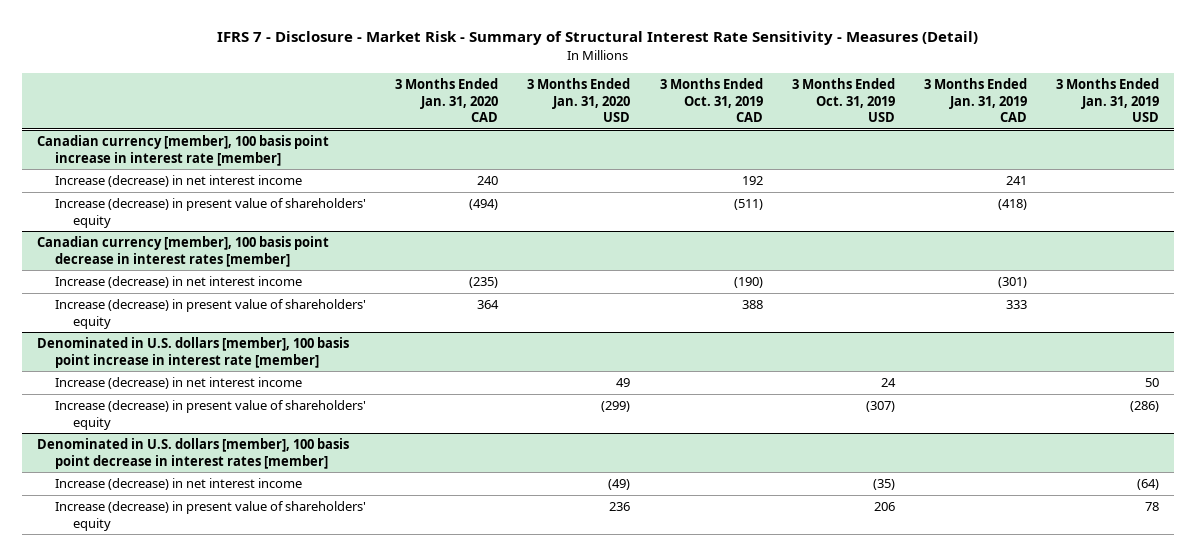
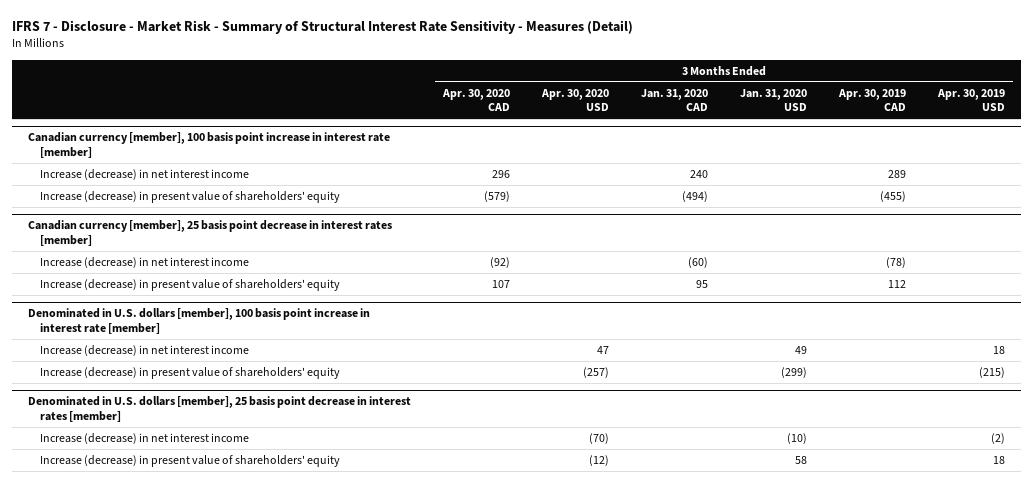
- | 3 Months Ended Jan. 31, 2020 CAD | 3 Months Ended Jan. 31, 2020 USD | 3 Months Ended Oct. 31, 2019 CAD | 3 Months Ended Oct. 31, 2019 USD | 3 Months Ended Jan. 31, 2019 CAD | 3 Months Ended Jan. 31, 2019 USD
+ | 3 Months Ended Apr. 30, 2020 CAD | 3 Months Ended Apr. 30, 2020 USD | 3 Months Ended Jan. 31, 2020 CAD | 3 Months Ended Jan. 31, 2020 USD | 3 Months Ended Apr. 30, 2019 CAD | 3 Months Ended Apr. 30, 2019 USD
- Canadian currency [member], 100 basis point decrease in interest rates [member]
- Increase (decrease) in net interest income | (235) | | (190) | | (301) |
- Increase (decrease) in present value of shareholders' equity | 364 | | 388 | | 333 |
+ Canadian currency [member], 25 basis point decrease in interest rates [member]
+ Increase (decrease) in net interest income | (92) | | (60) | | (78) |
+ Increase (decrease) in present value of shareholders' equity | 107 | | 95 | | 112 |
- Denominated in U.S. dollars [member], 100 basis point decrease in interest rates [member]
- Increase (decrease) in net interest income | | (49) | | (35) | | (64)
- Increase (decrease) in present value of shareholders' equity | | 236 | | 206 | | 78
+ Denominated in U.S. dollars [member], 25 basis point decrease in interest rates [member]
+ Increase (decrease) in net interest income | | (70) | | (10) | | (2)
+ Increase (decrease) in present value of shareholders' equity | | (12) | | 58 | | 18

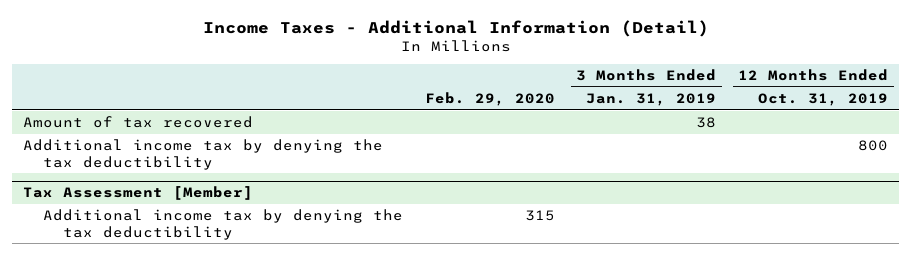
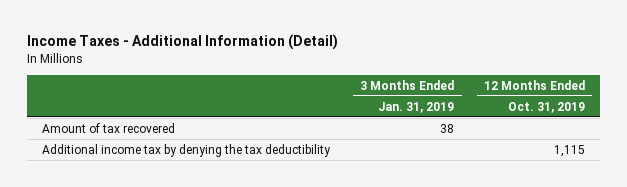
- | Feb. 29, 2020 | 3 Months Ended Jan. 31, 2019 | 12 Months Ended Oct. 31, 2019
+ | 3 Months Ended Jan. 31, 2019 | 12 Months Ended Oct. 31, 2019
- Additional income tax by denying the tax deductibility | | | 800
- Tax Assessment [Member]
- Additional income tax by denying the tax deductibility | 315 | |
+ Additional income tax by denying the tax deductibility | | 1,115

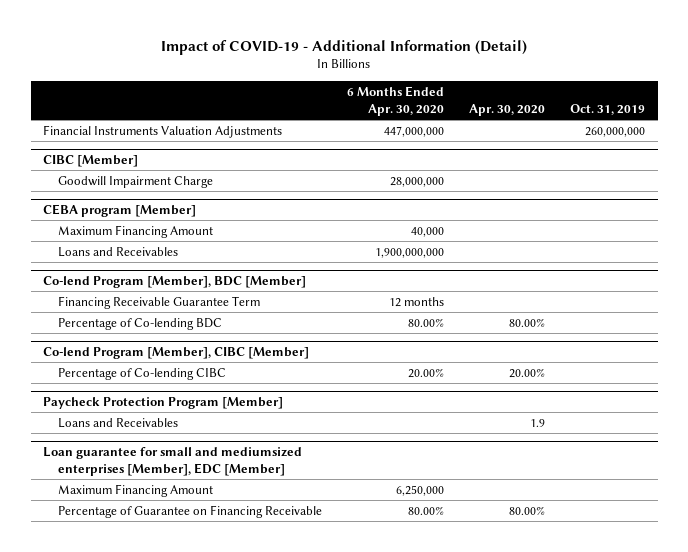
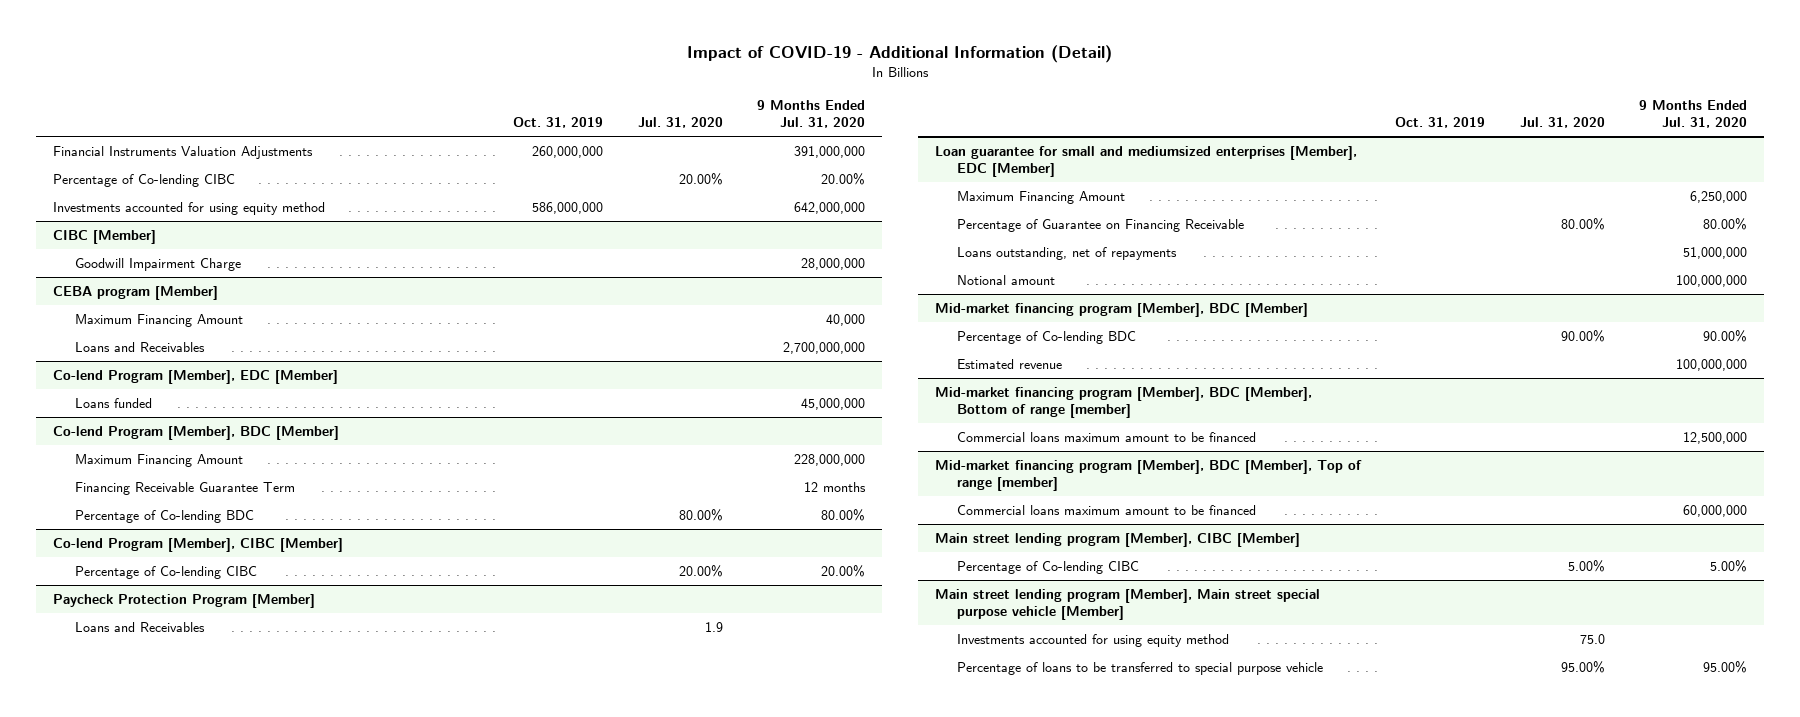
- | 6 Months Ended Apr. 30, 2020 | Apr. 30, 2020 | Oct. 31, 2019
+ | Oct. 31, 2019 | Jul. 31, 2020 | 9 Months Ended Jul. 31, 2020
+ Percentage of Co-lending CIBC | | 20.00% | 20.00%
+ Investments accounted for using equity method | 586,000,000 | | 642,000,000
+ Co-lend Program [Member], EDC [Member]
+ Loans funded | | | 45,000,000
@ Co-lend Program [Member], BDC [Member]
+ Maximum Financing Amount | | | 228,000,000
@ Loan guarantee for small and mediumsized enterprises [Member], EDC [Member]
+ Loans outstanding, net of repayments | | | 51,000,000
+ Notional amount | | | 100,000,000
+ Mid-market financing program [Member], BDC [Member]
+ Percentage of Co-lending BDC | | 90.00% | 90.00%
+ Estimated revenue | | | 100,000,000
+ Mid-market financing program [Member], BDC [Member], Bottom of range [member]
+ Commercial loans maximum amount to be financed | | | 12,500,000
+ Mid-market financing program [Member], BDC [Member], Top of range [member]
+ Commercial loans maximum amount to be financed | | | 60,000,000
+ Main street lending program [Member], CIBC [Member]
+ Percentage of Co-lending CIBC | | 5.00% | 5.00%
+ Main street lending program [Member], Main street special purpose vehicle [Member]
+ Investments accounted for using equity method | | 75.0 |
+ Percentage of loans to be transferred to special purpose vehicle | | 95.00% | 95.00%

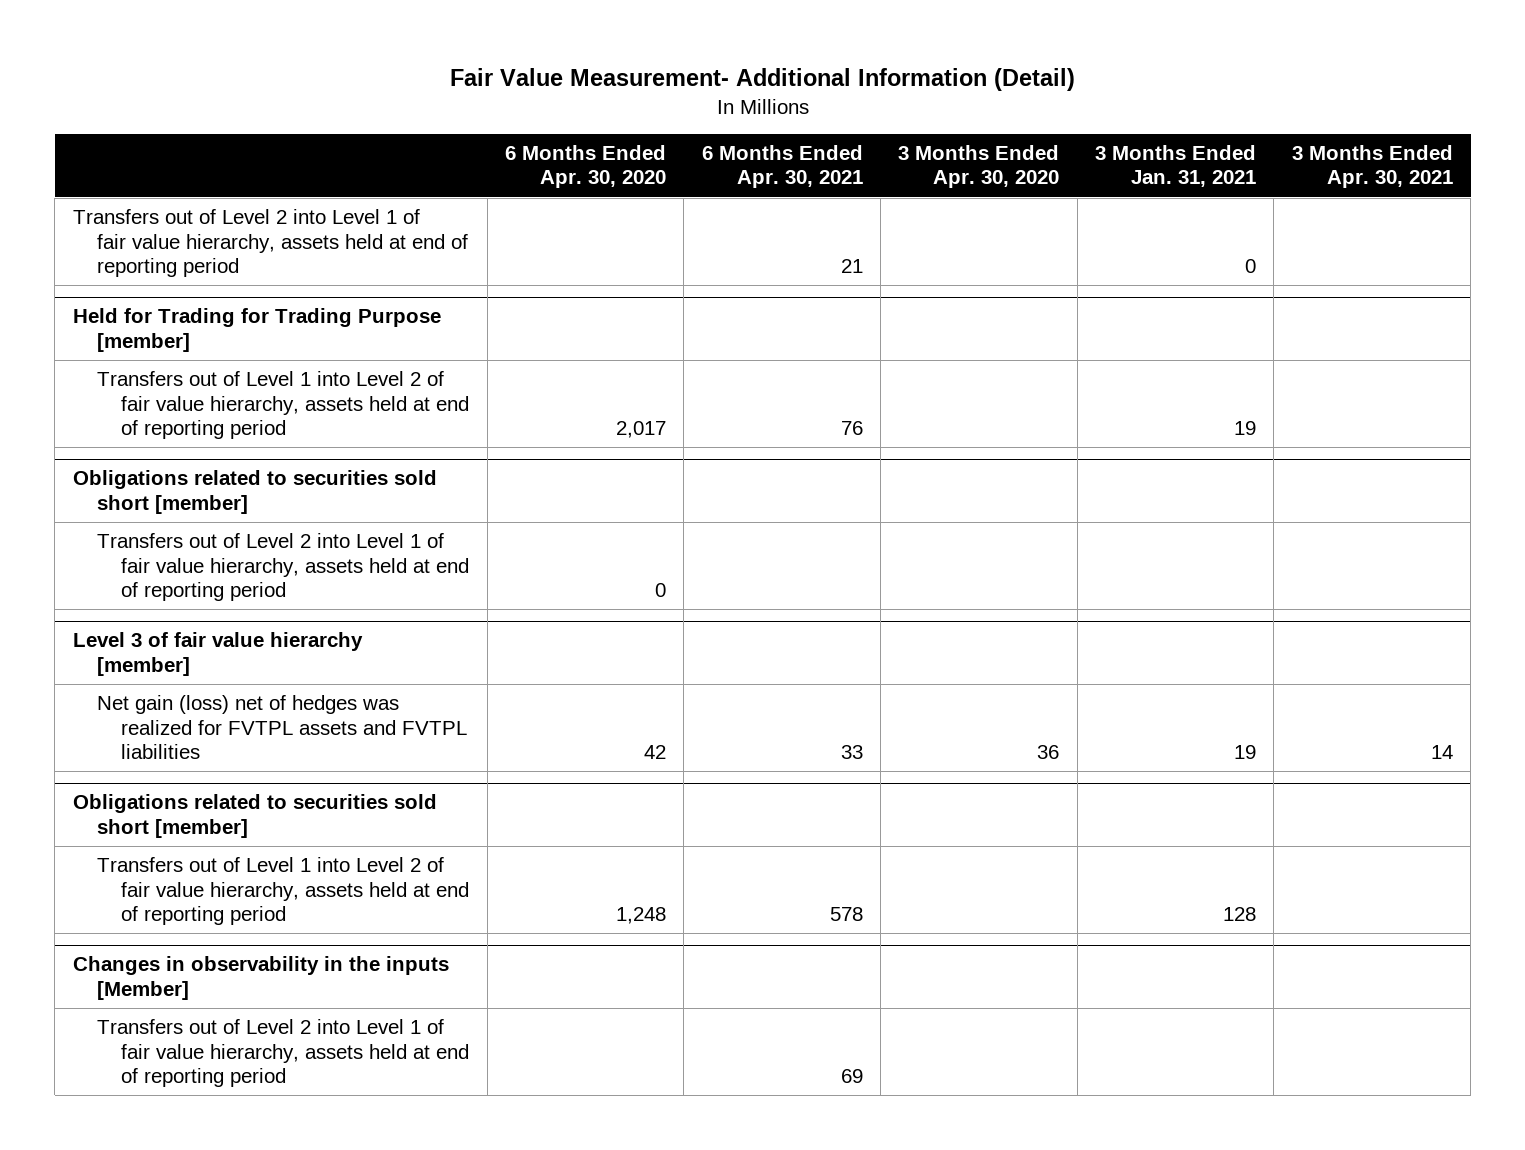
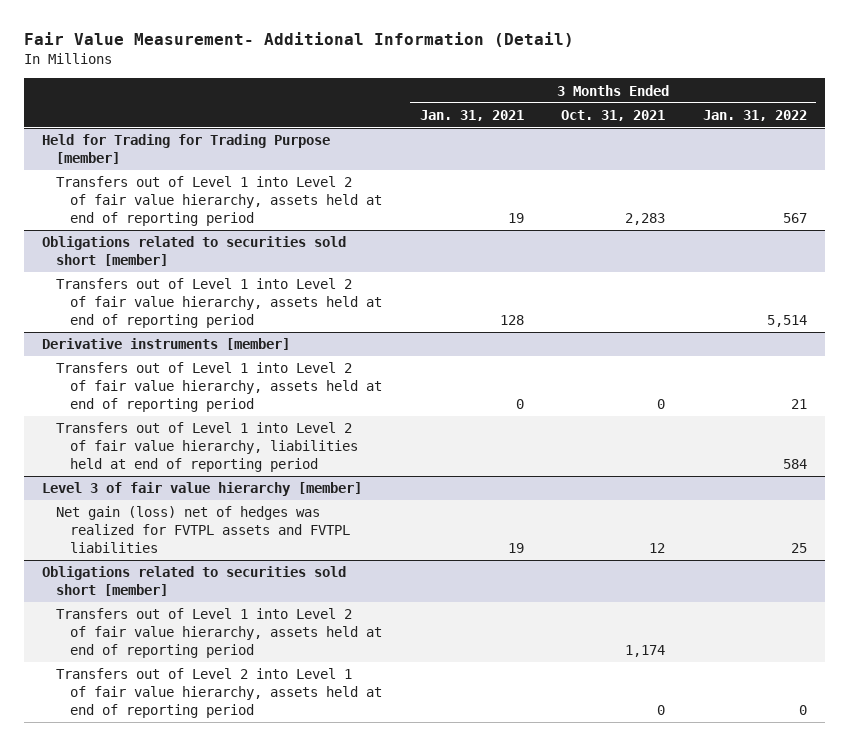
- | 6 Months Ended Apr. 30, 2020 | 6 Months Ended Apr. 30, 2021 | 3 Months Ended Apr. 30, 2020 | 3 Months Ended Jan. 31, 2021 | 3 Months Ended Apr. 30, 2021
+ | 3 Months Ended Jan. 31, 2021 | 3 Months Ended Oct. 31, 2021 | 3 Months Ended Jan. 31, 2022
- Transfers out of Level 2 into Level 1 of fair value hierarchy, assets held at end of reporting period | | 21 | | 0 |
@ Obligations related to securities sold short [member]
moved up: Transfers out of Level 1 into Level 2 of fair value hierarchy, assets held at end of reporting period | 128 | | 5,514
+ Derivative instruments [member]
+ Transfers out of Level 1 into Level 2 of fair value hierarchy, assets held at end of reporting period | 0 | 0 | 21
+ Transfers out of Level 1 into Level 2 of fair value hierarchy, liabilities held at end of reporting period | | | 584
- Changes in observability in the inputs [Member]
- Transfers out of Level 2 into Level 1 of fair value hierarchy, assets held at end of reporting period | | 69 | | |
@ Obligations related to securities sold short [member]
+ Transfers out of Level 1 into Level 2 of fair value hierarchy, assets held at end of reporting period | | 1,174 |
moved down: Transfers out of Level 2 into Level 1 of fair value hierarchy, assets held at end of reporting period | | 0 | 0

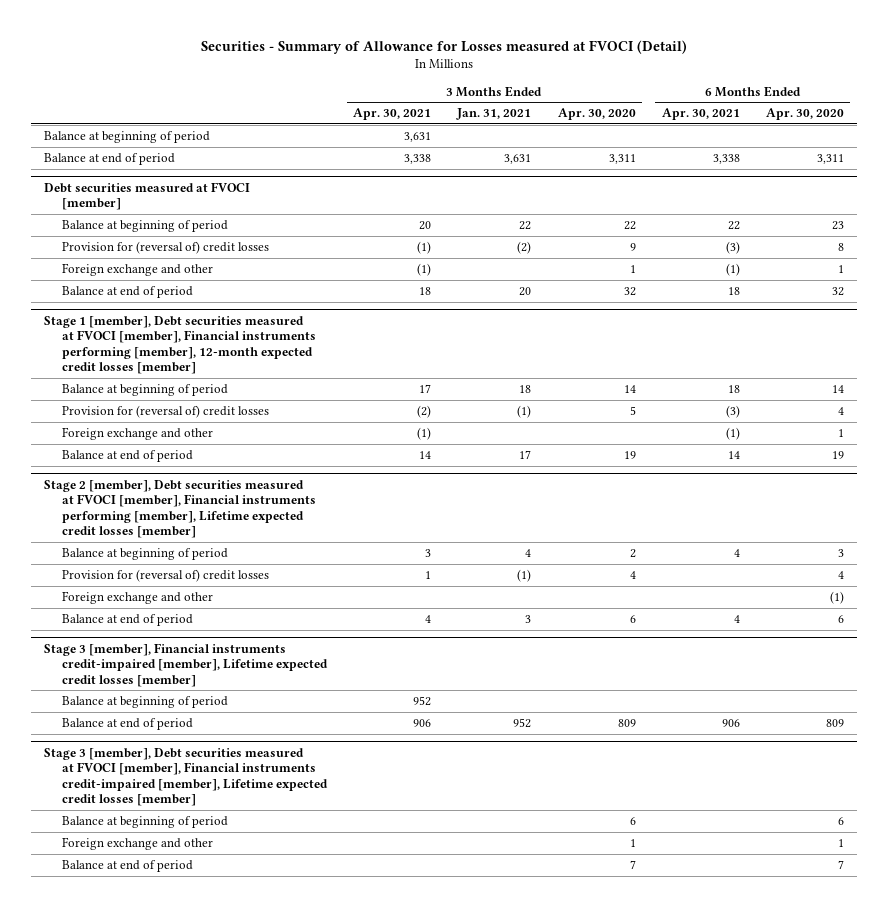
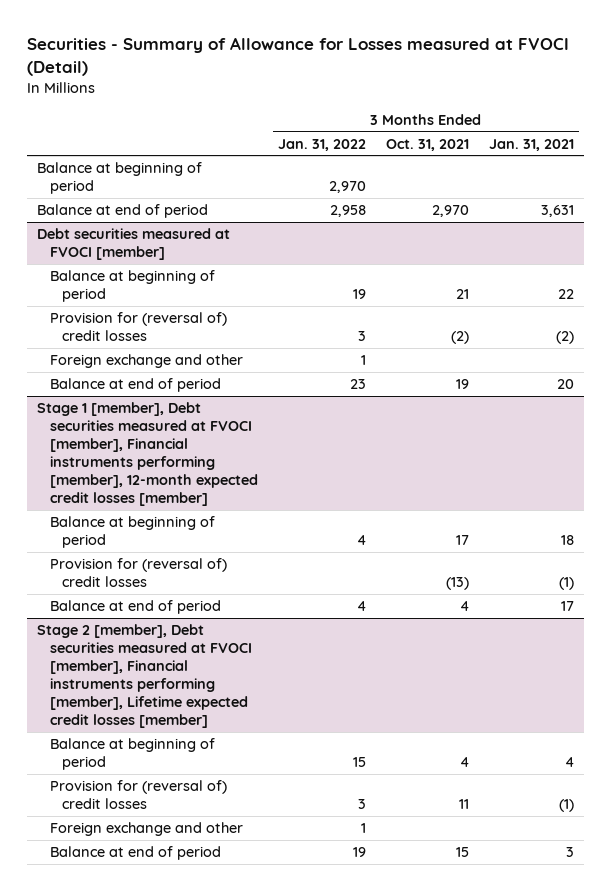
- | 3 Months Ended Apr. 30, 2021 | 3 Months Ended Jan. 31, 2021 | 3 Months Ended Apr. 30, 2020 | 6 Months Ended Apr. 30, 2021 | 6 Months Ended Apr. 30, 2020
+ | 3 Months Ended Jan. 31, 2022 | 3 Months Ended Oct. 31, 2021 | 3 Months Ended Jan. 31, 2021
@ Stage 1 [member], Debt securities measured at FVOCI [member], Financial instruments performing [member], 12-month expected credit losses [member]
- Foreign exchange and other | (1) | | | (1) | 1
- Stage 3 [member], Financial instruments credit-impaired [member], Lifetime expected credit losses [member]
- Balance at beginning of period | 952 | | | |
- Balance at end of period | 906 | 952 | 809 | 906 | 809
- Stage 3 [member], Debt securities measured at FVOCI [member], Financial instruments credit-impaired [member], Lifetime expected credit losses [member]
- Balance at beginning of period | | | 6 | | 6
- Foreign exchange and other | | | 1 | | 1
- Balance at end of period | | | 7 | | 7

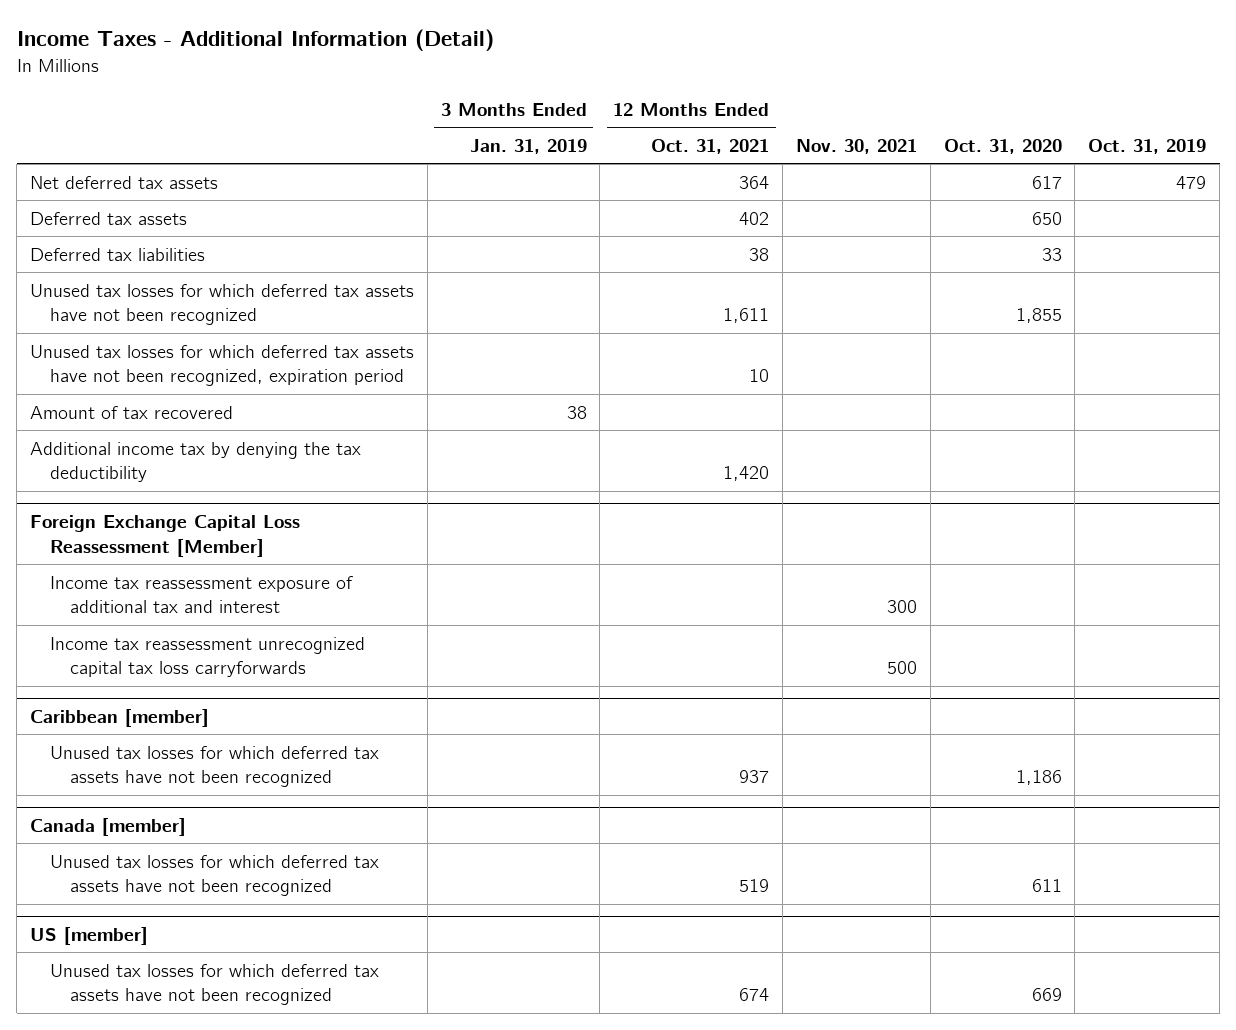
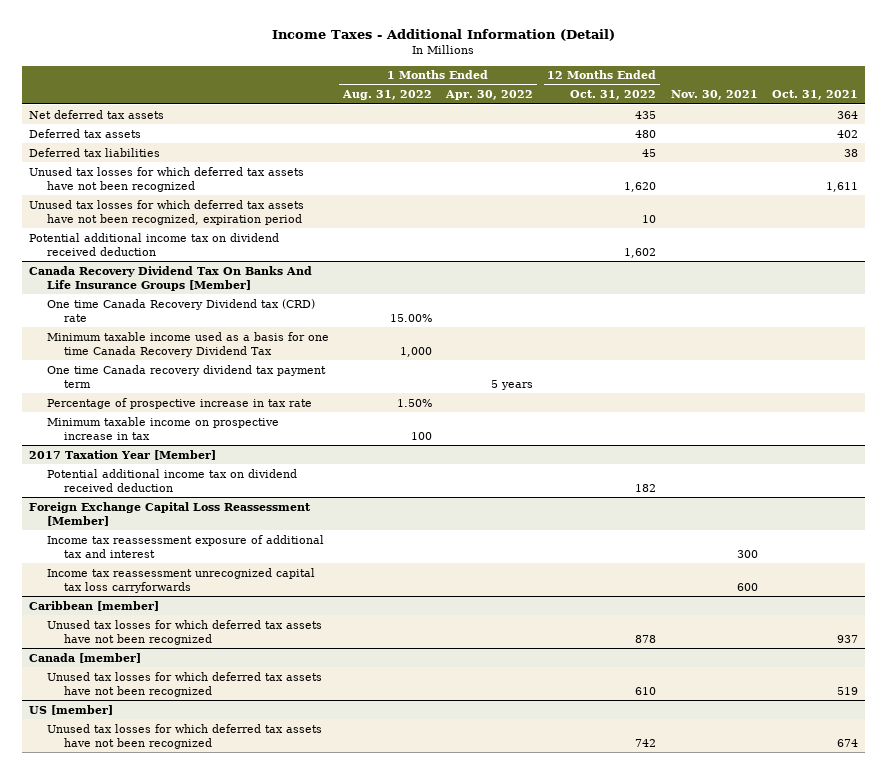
- | 3 Months Ended Jan. 31, 2019 | 12 Months Ended Oct. 31, 2021 | Nov. 30, 2021 | Oct. 31, 2020 | Oct. 31, 2019
+ | 1 Months Ended Aug. 31, 2022 | 1 Months Ended Apr. 30, 2022 | 12 Months Ended Oct. 31, 2022 | Nov. 30, 2021 | Oct. 31, 2021
- Amount of tax recovered | 38 | | | |
- Additional income tax by denying the tax deductibility | | 1,420 | | |
+ Potential additional income tax on dividend received deduction | | | 1,602 | |
+ Canada Recovery Dividend Tax On Banks And Life Insurance Groups [Member]
+ One time Canada Recovery Dividend tax (CRD) rate | 15.00% | | | |
+ Minimum taxable income used as a basis for one time Canada Recovery Dividend Tax | 1,000 | | | |
+ One time Canada recovery dividend tax payment term | | 5 years | | |
+ Percentage of prospective increase in tax rate | 1.50% | | | |
+ Minimum taxable income on prospective increase in tax | 100 | | | |
+ 2017 Taxation Year [Member]
+ Potential additional income tax on dividend received deduction | | | 182 | |
@ Foreign Exchange Capital Loss Reassessment [Member]
- Income tax reassessment unrecognized capital tax loss carryforwards | | | 500 | |
+ Income tax reassessment unrecognized capital tax loss carryforwards | | | | 600 |

